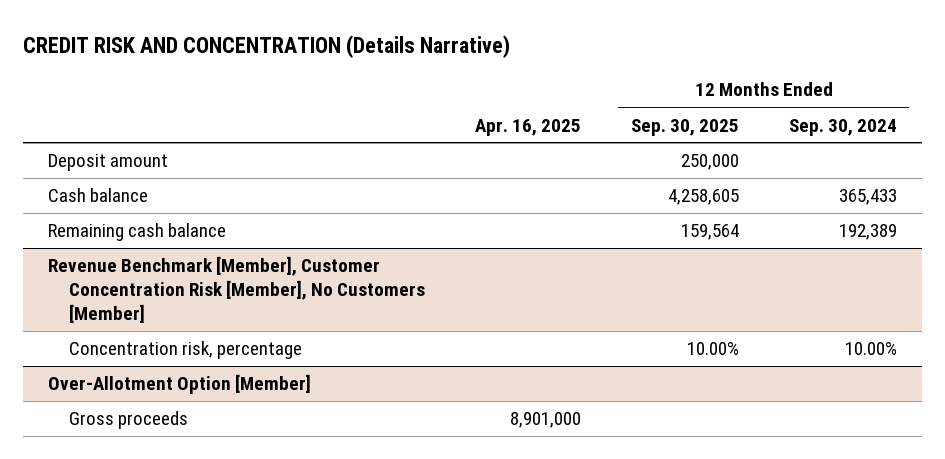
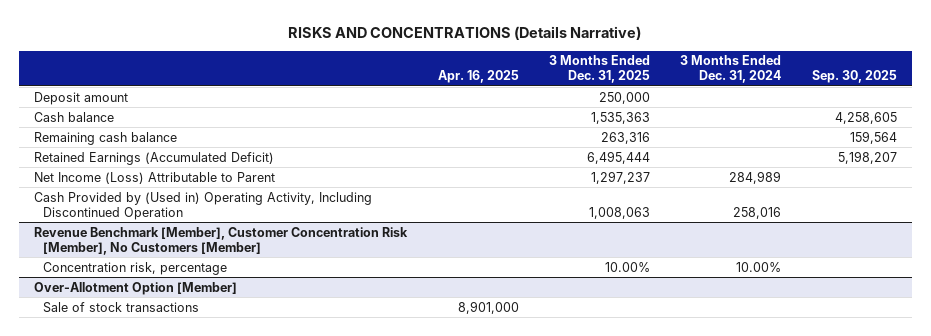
- CREDIT RISK AND CONCENTRATION (Details Narrative)
+ RISKS AND CONCENTRATIONS (Details Narrative)
- | Apr. 16, 2025 | 12 Months Ended Sep. 30, 2025 | 12 Months Ended Sep. 30, 2024
+ | Apr. 16, 2025 | 3 Months Ended Dec. 31, 2025 | 3 Months Ended Dec. 31, 2024 | Sep. 30, 2025
+ Retained Earnings (Accumulated Deficit) | | 6,495,444 | | 5,198,207
+ Net Income (Loss) Attributable to Parent | | 1,297,237 | 284,989 |
+ Cash Provided by (Used in) Operating Activity, Including Discontinued Operation | | 1,008,063 | 258,016 |
@ Over-Allotment Option [Member]
- Gross proceeds | 8,901,000 | |
+ Sale of stock transactions | 8,901,000 | | |

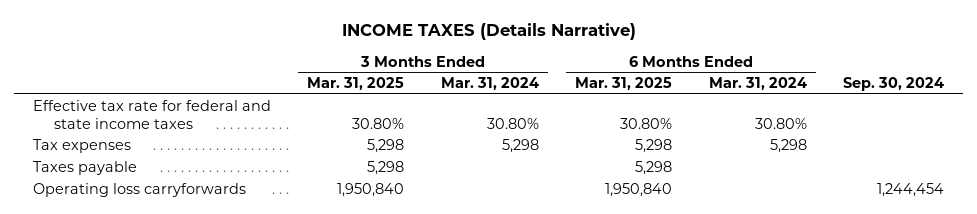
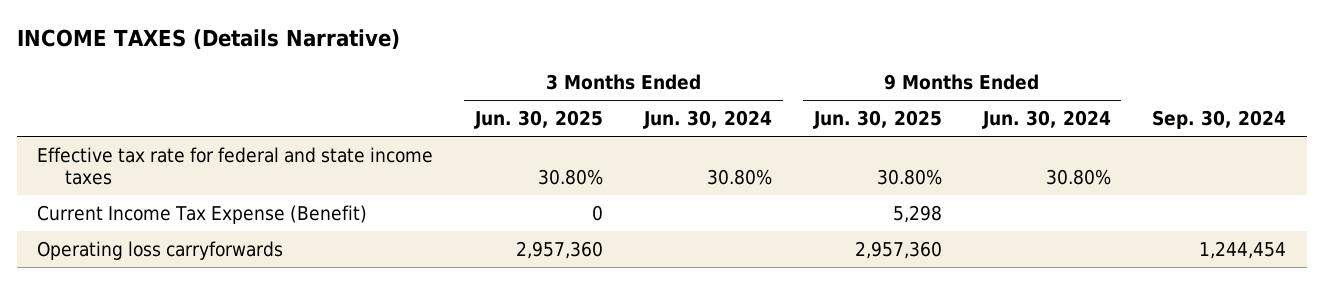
- | 3 Months Ended Mar. 31, 2025 | 3 Months Ended Mar. 31, 2024 | 6 Months Ended Mar. 31, 2025 | 6 Months Ended Mar. 31, 2024 | Sep. 30, 2024
+ | 3 Months Ended Jun. 30, 2025 | 3 Months Ended Jun. 30, 2024 | 9 Months Ended Jun. 30, 2025 | 9 Months Ended Jun. 30, 2024 | Sep. 30, 2024
- Tax expenses | 5,298 | 5,298 | 5,298 | 5,298 |
- Taxes payable | 5,298 | | 5,298 | |
+ Current Income Tax Expense (Benefit) | 0 | | 5,298 | |

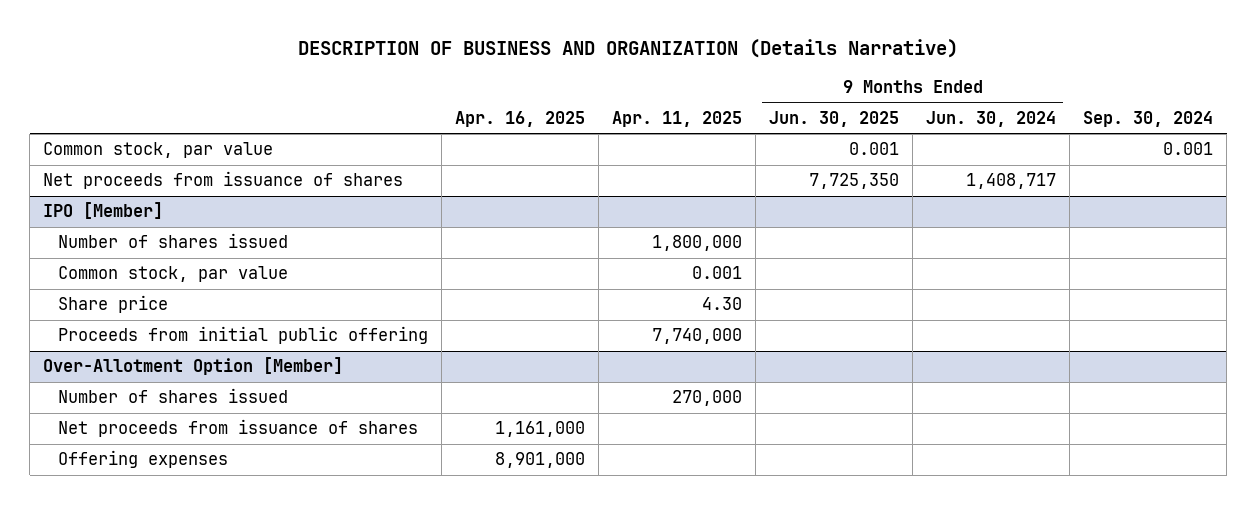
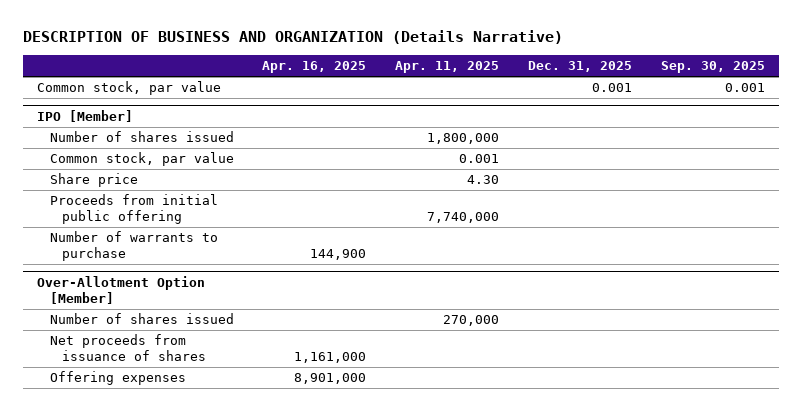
- | Apr. 16, 2025 | Apr. 11, 2025 | 9 Months Ended Jun. 30, 2025 | 9 Months Ended Jun. 30, 2024 | Sep. 30, 2024
+ | Apr. 16, 2025 | Apr. 11, 2025 | Dec. 31, 2025 | Sep. 30, 2025
- Net proceeds from issuance of shares | | | 7,725,350 | 1,408,717 |
@ IPO [Member]
+ Number of warrants to purchase | 144,900 | | |

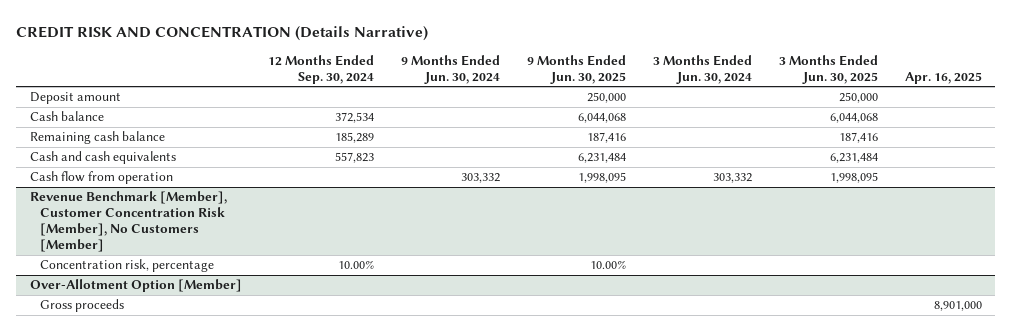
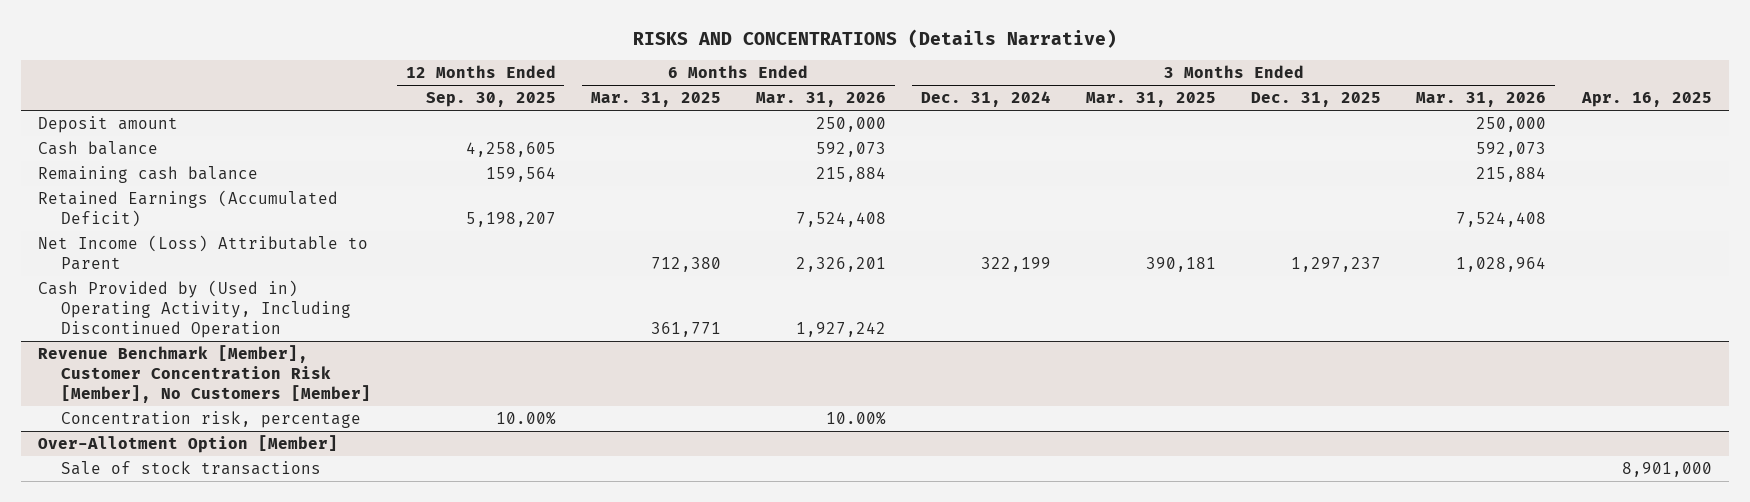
- CREDIT RISK AND CONCENTRATION (Details Narrative)
+ RISKS AND CONCENTRATIONS (Details Narrative)
- | 12 Months Ended Sep. 30, 2024 | 9 Months Ended Jun. 30, 2024 | 9 Months Ended Jun. 30, 2025 | 3 Months Ended Jun. 30, 2024 | 3 Months Ended Jun. 30, 2025 | Apr. 16, 2025
+ | 12 Months Ended Sep. 30, 2025 | 6 Months Ended Mar. 31, 2025 | 6 Months Ended Mar. 31, 2026 | 3 Months Ended Dec. 31, 2024 | 3 Months Ended Mar. 31, 2025 | 3 Months Ended Dec. 31, 2025 | 3 Months Ended Mar. 31, 2026 | Apr. 16, 2025
- Cash and cash equivalents | 557,823 | | 6,231,484 | | 6,231,484 |
- Cash flow from operation | | 303,332 | 1,998,095 | 303,332 | 1,998,095 |
+ Retained Earnings (Accumulated Deficit) | 5,198,207 | | 7,524,408 | | | | 7,524,408 |
+ Net Income (Loss) Attributable to Parent | | 712,380 | 2,326,201 | 322,199 | 390,181 | 1,297,237 | 1,028,964 |
+ Cash Provided by (Used in) Operating Activity, Including Discontinued Operation | | 361,771 | 1,927,242 | | | | |
@ Over-Allotment Option [Member]
- Gross proceeds | | | | | | 8,901,000
+ Sale of stock transactions | | | | | | | | 8,901,000

